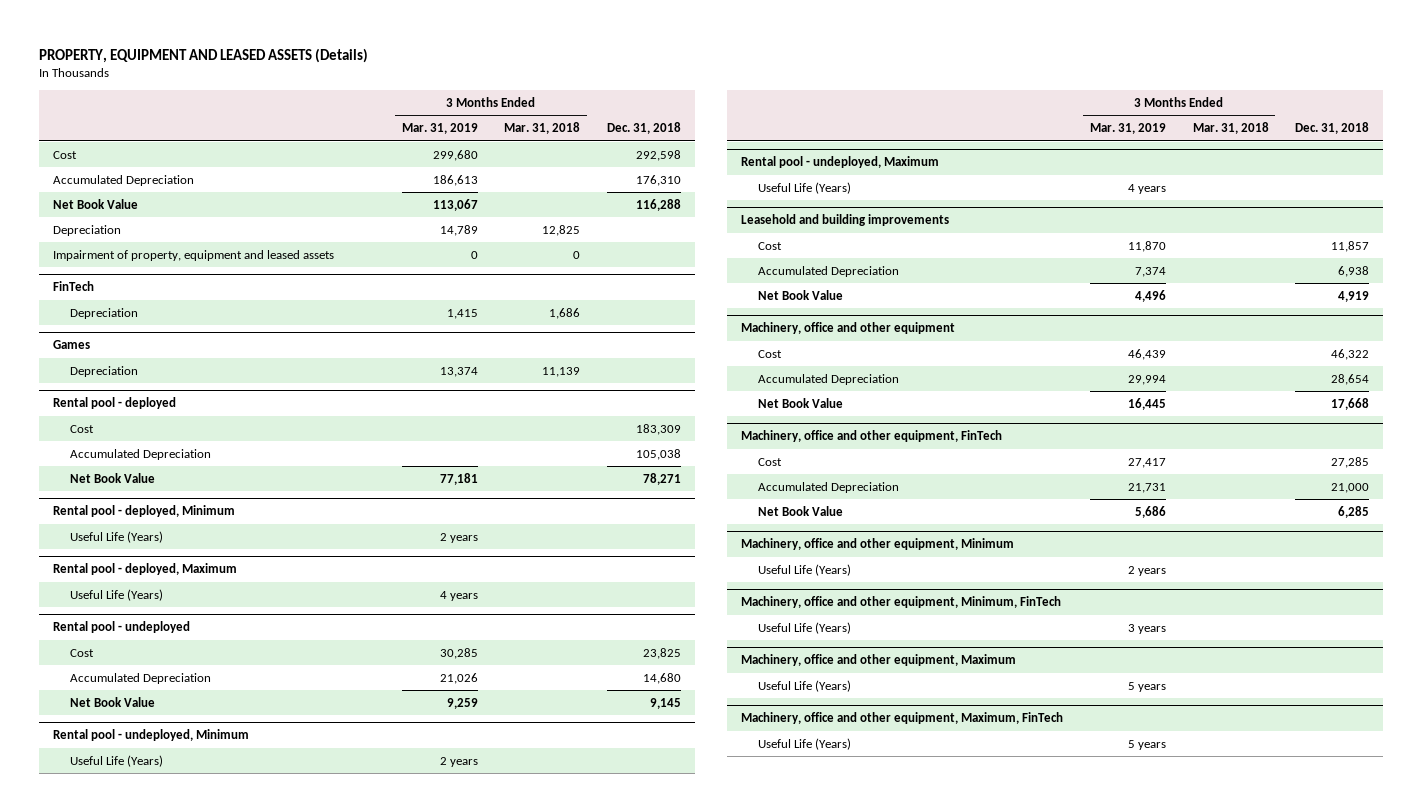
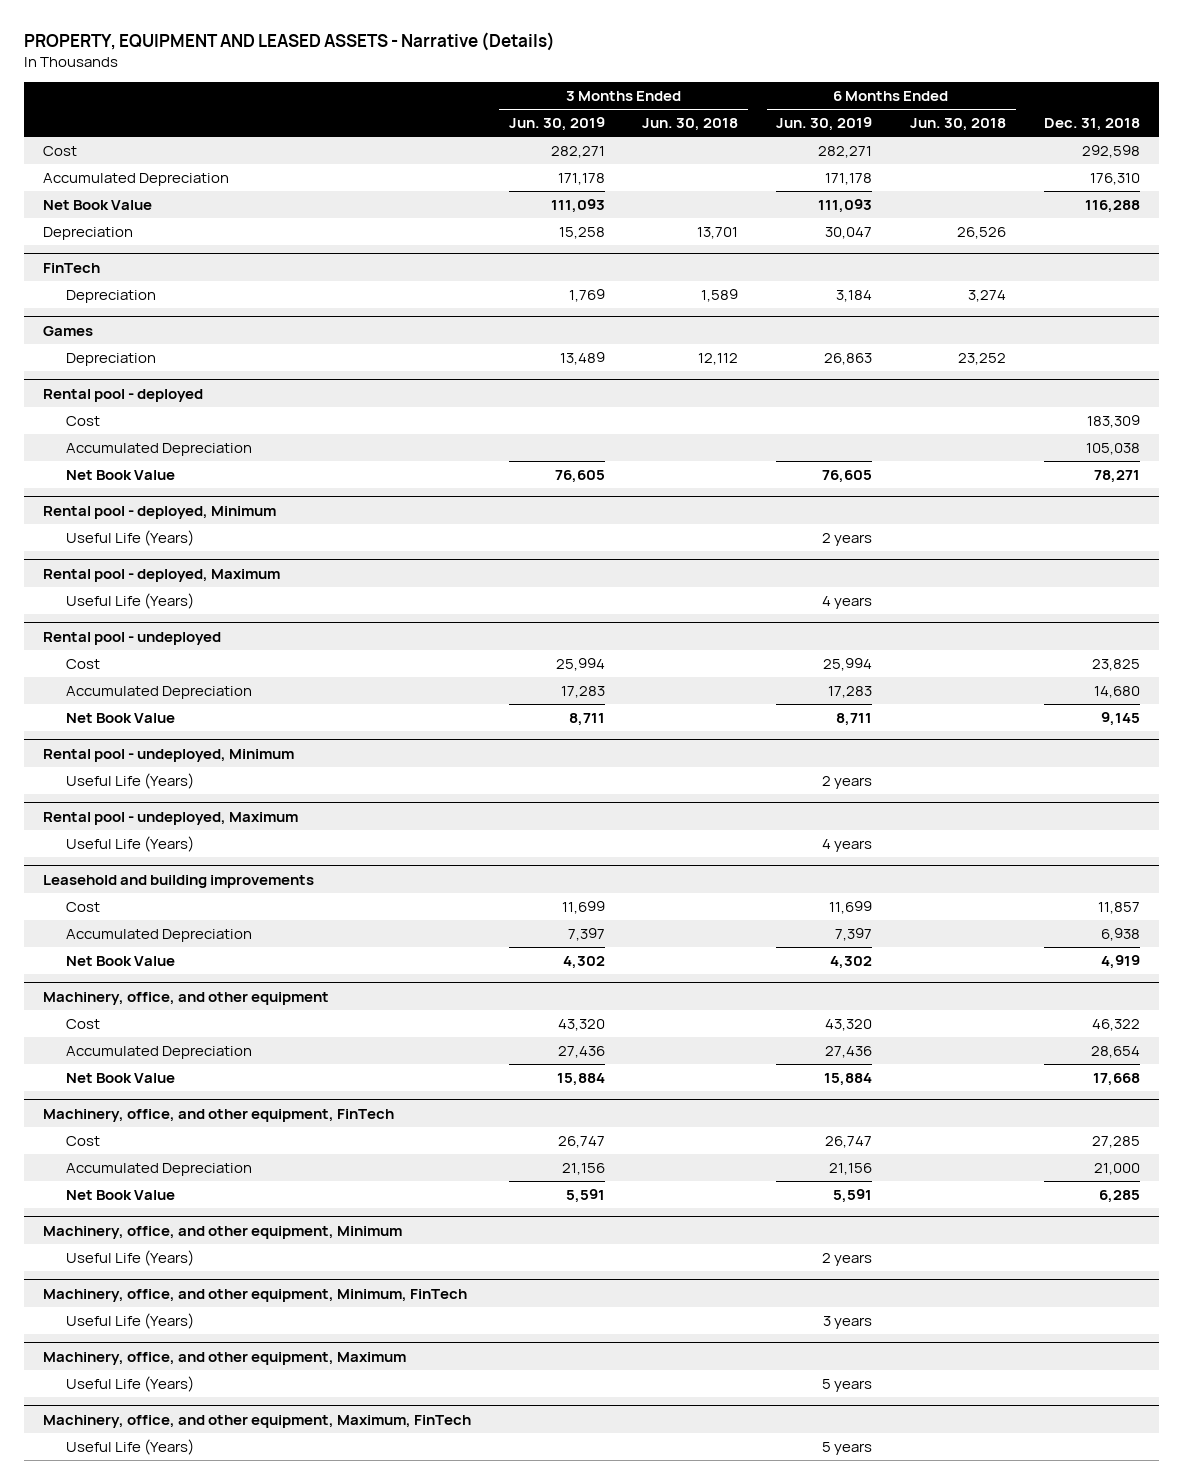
- PROPERTY, EQUIPMENT AND LEASED ASSETS (Details)
+ PROPERTY, EQUIPMENT AND LEASED ASSETS - Narrative (Details)
- | 3 Months Ended Mar. 31, 2019 | 3 Months Ended Mar. 31, 2018 | Dec. 31, 2018
+ | 3 Months Ended Jun. 30, 2019 | 3 Months Ended Jun. 30, 2018 | 6 Months Ended Jun. 30, 2019 | 6 Months Ended Jun. 30, 2018 | Dec. 31, 2018
- Impairment of property, equipment and leased assets | 0 | 0 |
- Machinery, office and other equipment
+ Machinery, office, and other equipment
- Machinery, office and other equipment, FinTech
+ Machinery, office, and other equipment, FinTech
- Machinery, office and other equipment, Minimum
+ Machinery, office, and other equipment, Minimum
- Machinery, office and other equipment, Minimum, FinTech
+ Machinery, office, and other equipment, Minimum, FinTech
- Machinery, office and other equipment, Maximum
+ Machinery, office, and other equipment, Maximum
- Machinery, office and other equipment, Maximum, FinTech
+ Machinery, office, and other equipment, Maximum, FinTech

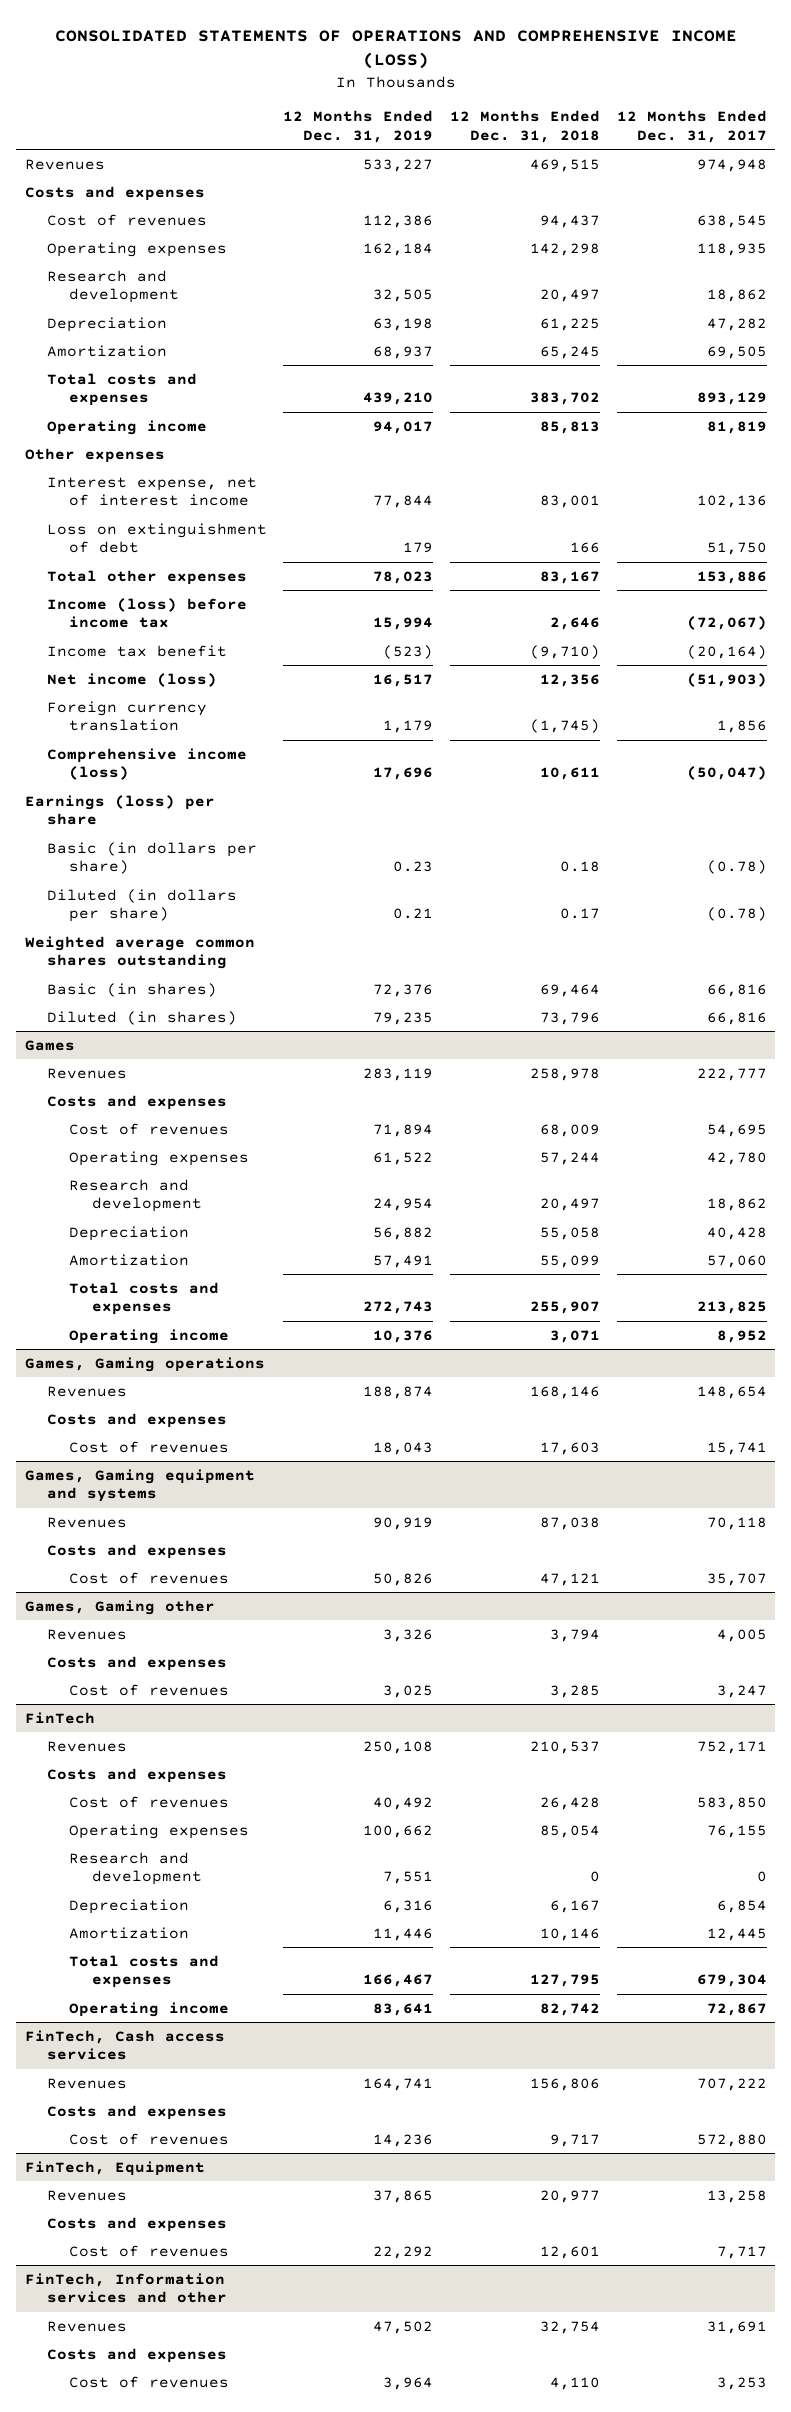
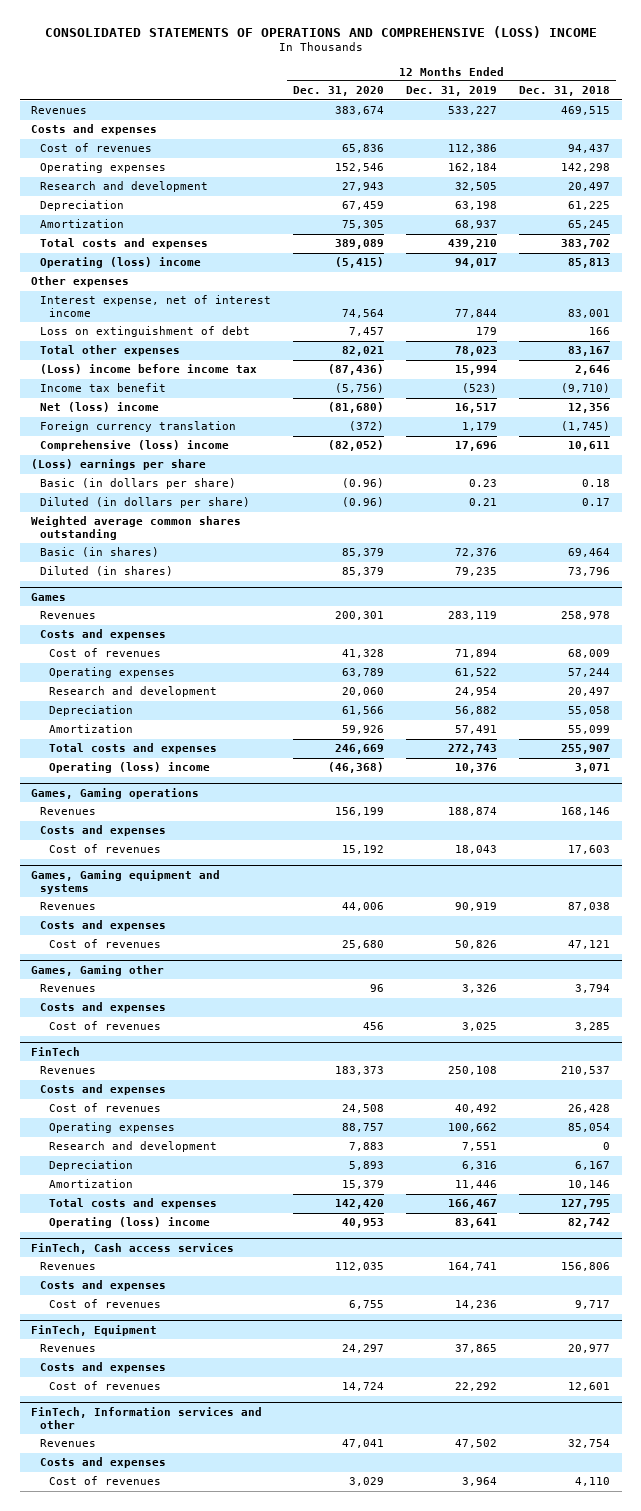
- CONSOLIDATED STATEMENTS OF OPERATIONS AND COMPREHENSIVE INCOME (LOSS)
+ CONSOLIDATED STATEMENTS OF OPERATIONS AND COMPREHENSIVE (LOSS) INCOME
- | 12 Months Ended Dec. 31, 2019 | 12 Months Ended Dec. 31, 2018 | 12 Months Ended Dec. 31, 2017
+ | 12 Months Ended Dec. 31, 2020 | 12 Months Ended Dec. 31, 2019 | 12 Months Ended Dec. 31, 2018
- Operating income | 94,017 | 85,813 | 81,819
+ Operating (loss) income | (5,415) | 94,017 | 85,813
- Income (loss) before income tax | 15,994 | 2,646 | (72,067)
+ (Loss) income before income tax | (87,436) | 15,994 | 2,646
- Net income (loss) | 16,517 | 12,356 | (51,903)
+ Net (loss) income | (81,680) | 16,517 | 12,356
- Comprehensive income (loss) | 17,696 | 10,611 | (50,047)
- Earnings (loss) per share
+ Comprehensive (loss) income | (82,052) | 17,696 | 10,611
+ (Loss) earnings per share
@ Games
- Operating income | 10,376 | 3,071 | 8,952
+ Operating (loss) income | (46,368) | 10,376 | 3,071
@ FinTech
- Operating income | 83,641 | 82,742 | 72,867
+ Operating (loss) income | 40,953 | 83,641 | 82,742

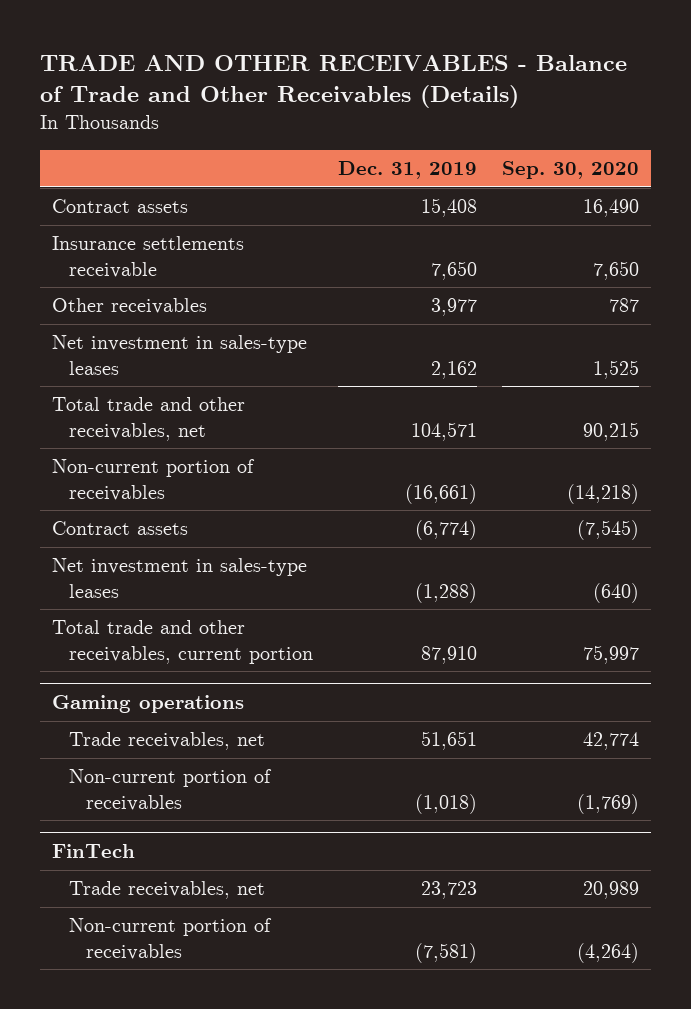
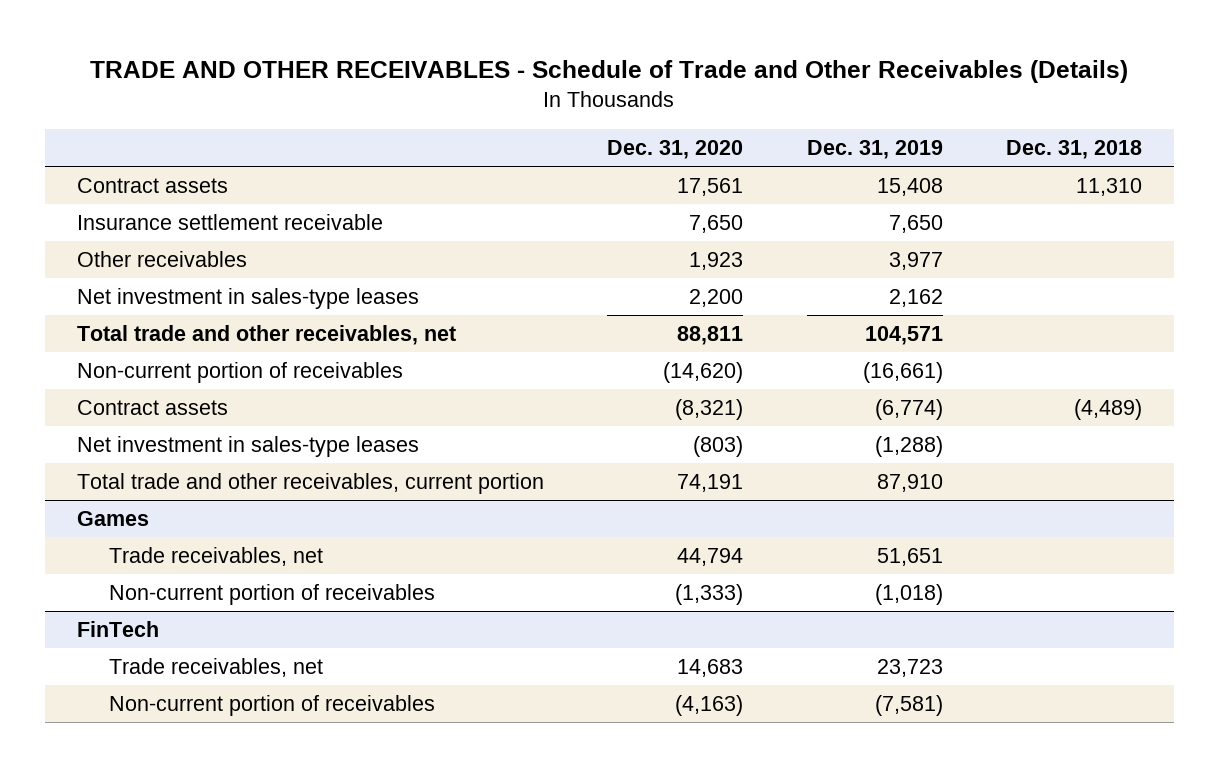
- TRADE AND OTHER RECEIVABLES - Balance of Trade and Other Receivables (Details)
+ TRADE AND OTHER RECEIVABLES - Schedule of Trade and Other Receivables (Details)
- | Dec. 31, 2019 | Sep. 30, 2020
+ | Dec. 31, 2020 | Dec. 31, 2019 | Dec. 31, 2018
- Insurance settlements receivable | 7,650 | 7,650
+ Insurance settlement receivable | 7,650 | 7,650 |
- Gaming operations
+ Games

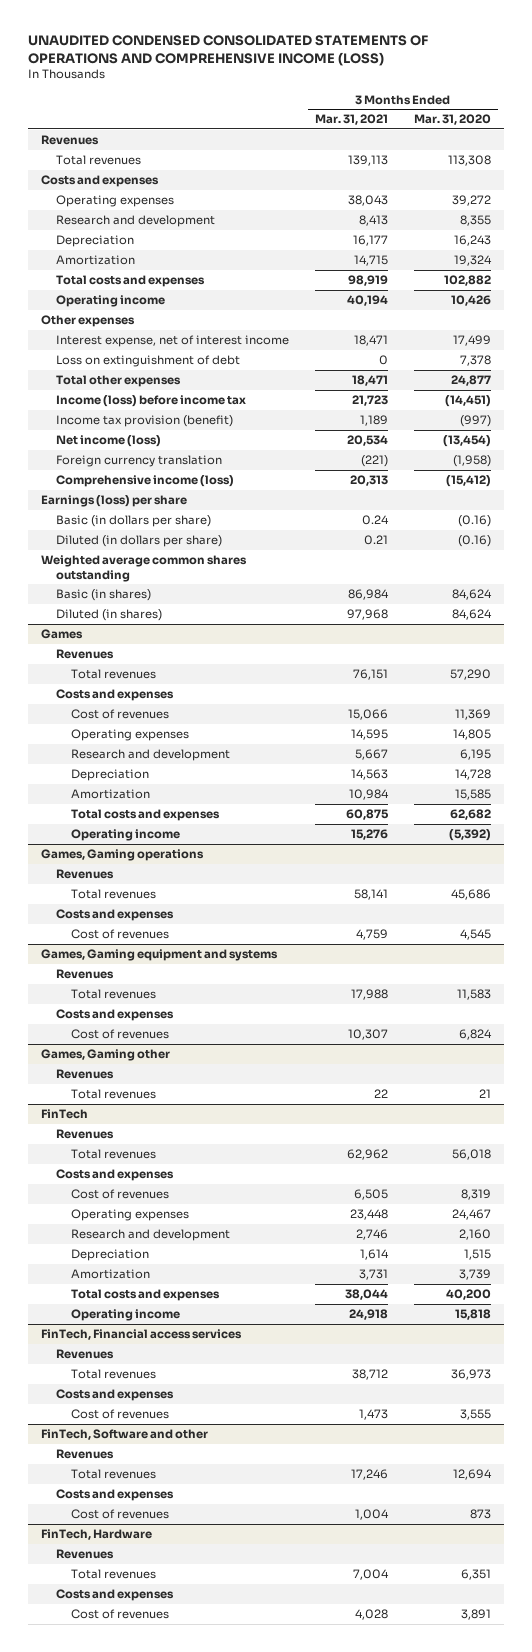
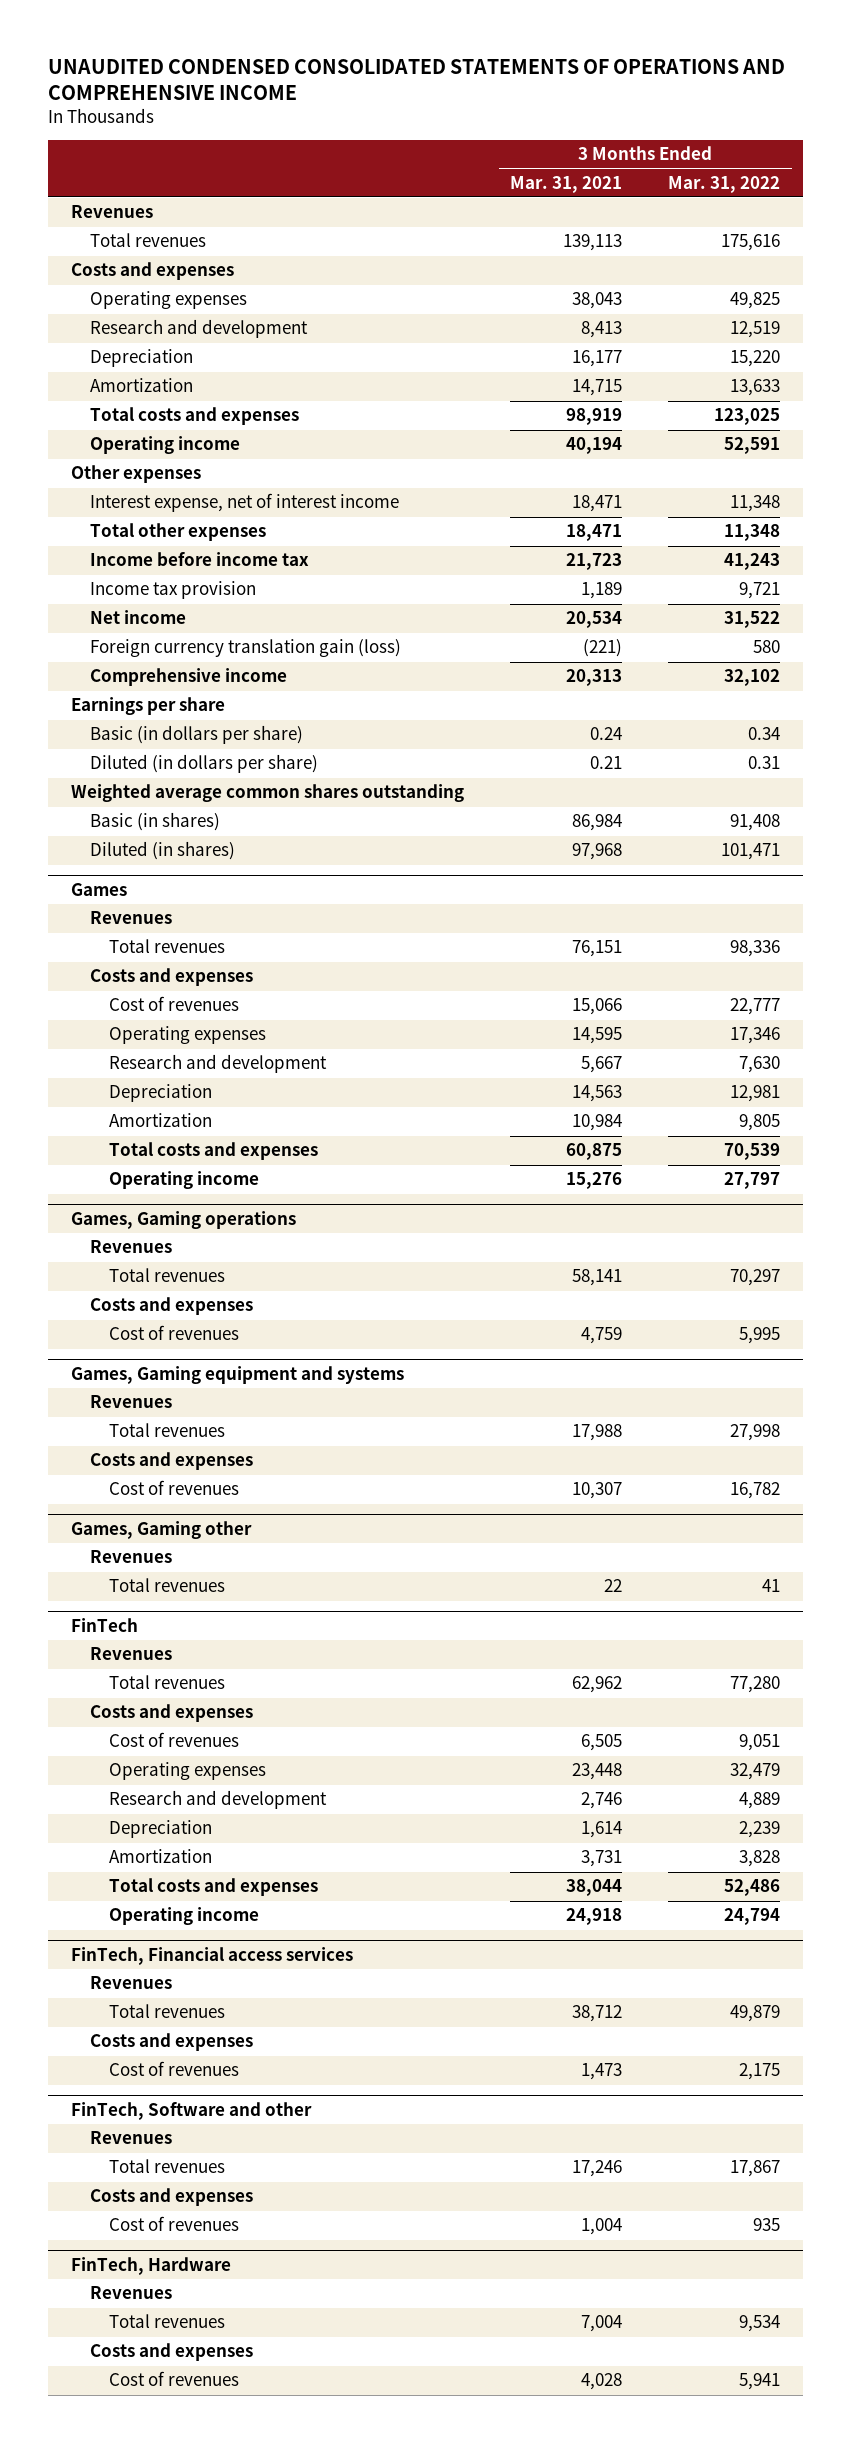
- UNAUDITED CONDENSED CONSOLIDATED STATEMENTS OF OPERATIONS AND COMPREHENSIVE INCOME (LOSS)
+ UNAUDITED CONDENSED CONSOLIDATED STATEMENTS OF OPERATIONS AND COMPREHENSIVE INCOME
- | 3 Months Ended Mar. 31, 2021 | 3 Months Ended Mar. 31, 2020
+ | 3 Months Ended Mar. 31, 2021 | 3 Months Ended Mar. 31, 2022
- Loss on extinguishment of debt | 0 | 7,378
- Income (loss) before income tax | 21,723 | (14,451)
- Income tax provision (benefit) | 1,189 | (997)
- Net income (loss) | 20,534 | (13,454)
- Foreign currency translation | (221) | (1,958)
- Comprehensive income (loss) | 20,313 | (15,412)
- Earnings (loss) per share
+ Income before income tax | 21,723 | 41,243
+ Income tax provision | 1,189 | 9,721
+ Net income | 20,534 | 31,522
+ Foreign currency translation gain (loss) | (221) | 580
+ Comprehensive income | 20,313 | 32,102
+ Earnings per share

